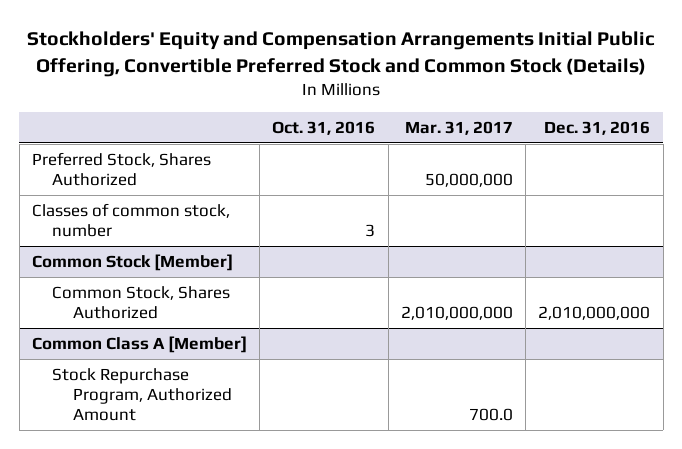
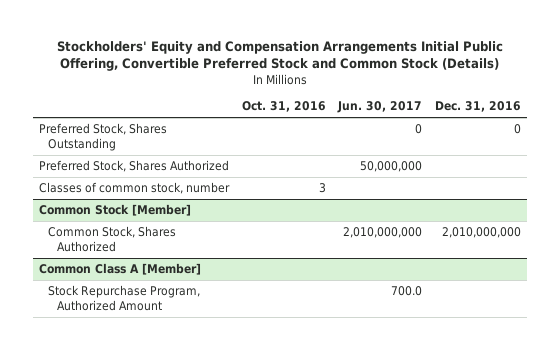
- | Oct. 31, 2016 | Mar. 31, 2017 | Dec. 31, 2016
+ | Oct. 31, 2016 | Jun. 30, 2017 | Dec. 31, 2016
+ Preferred Stock, Shares Outstanding | | 0 | 0

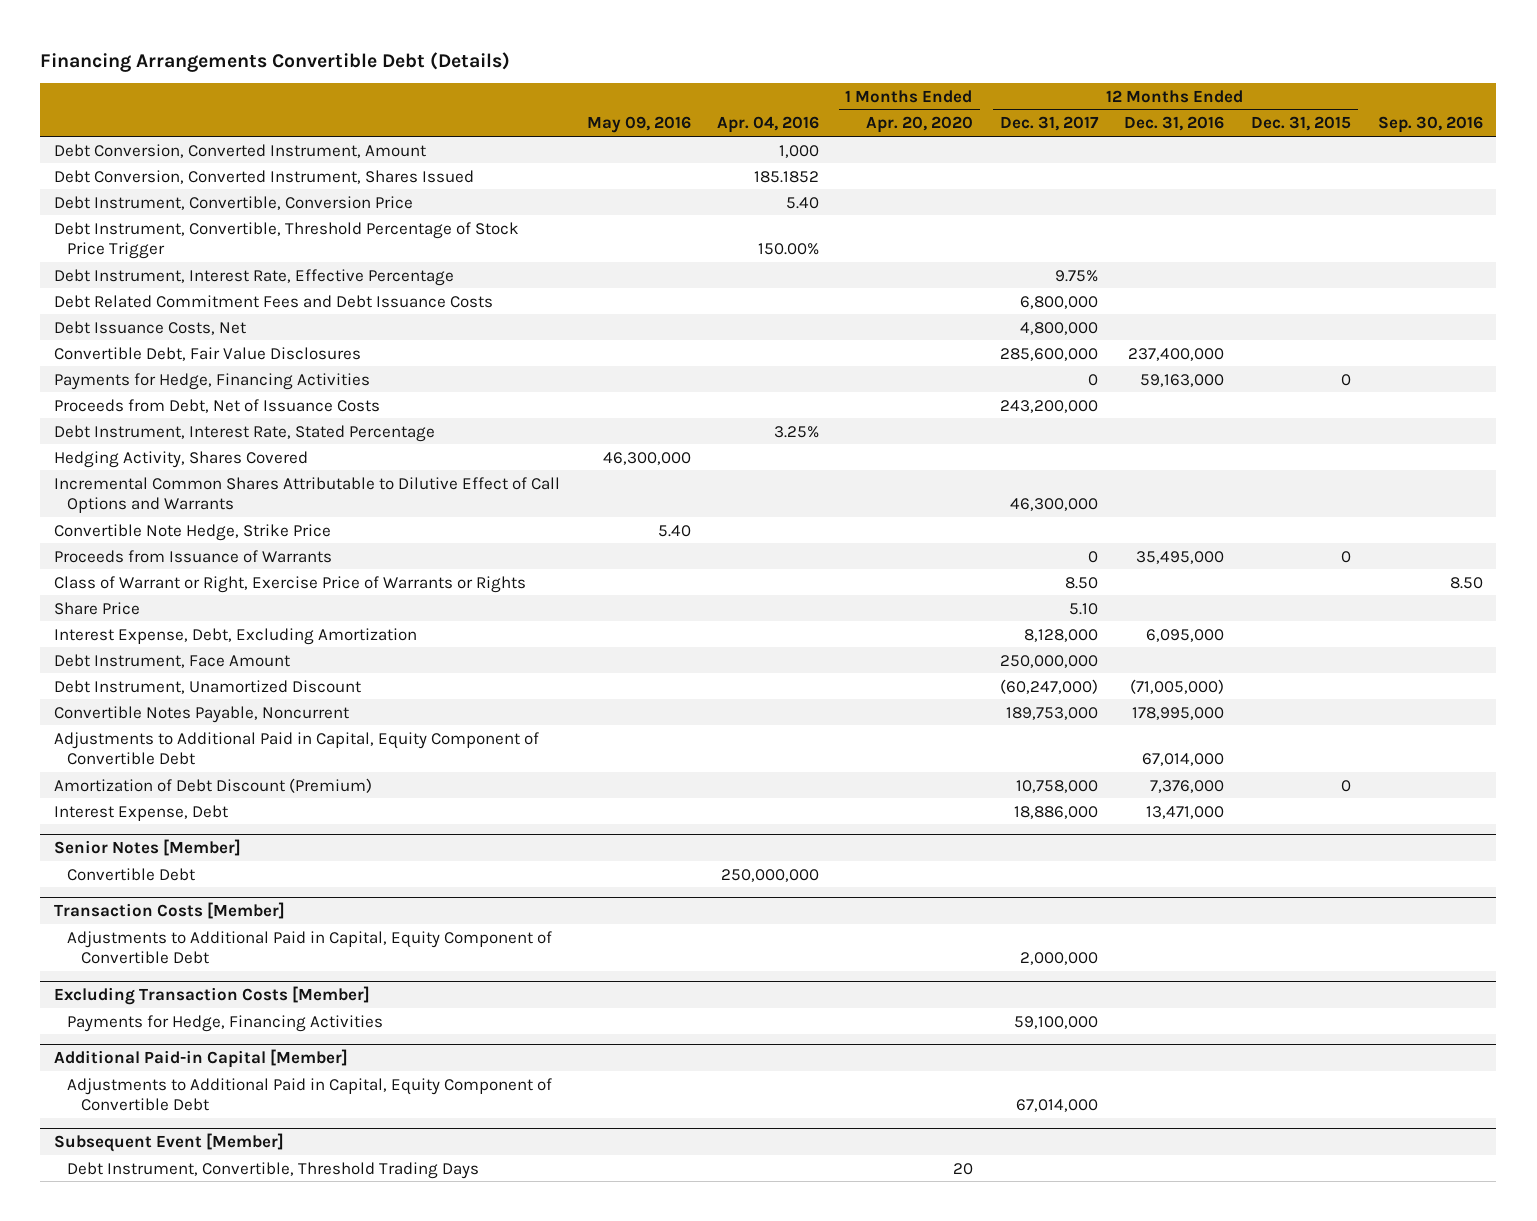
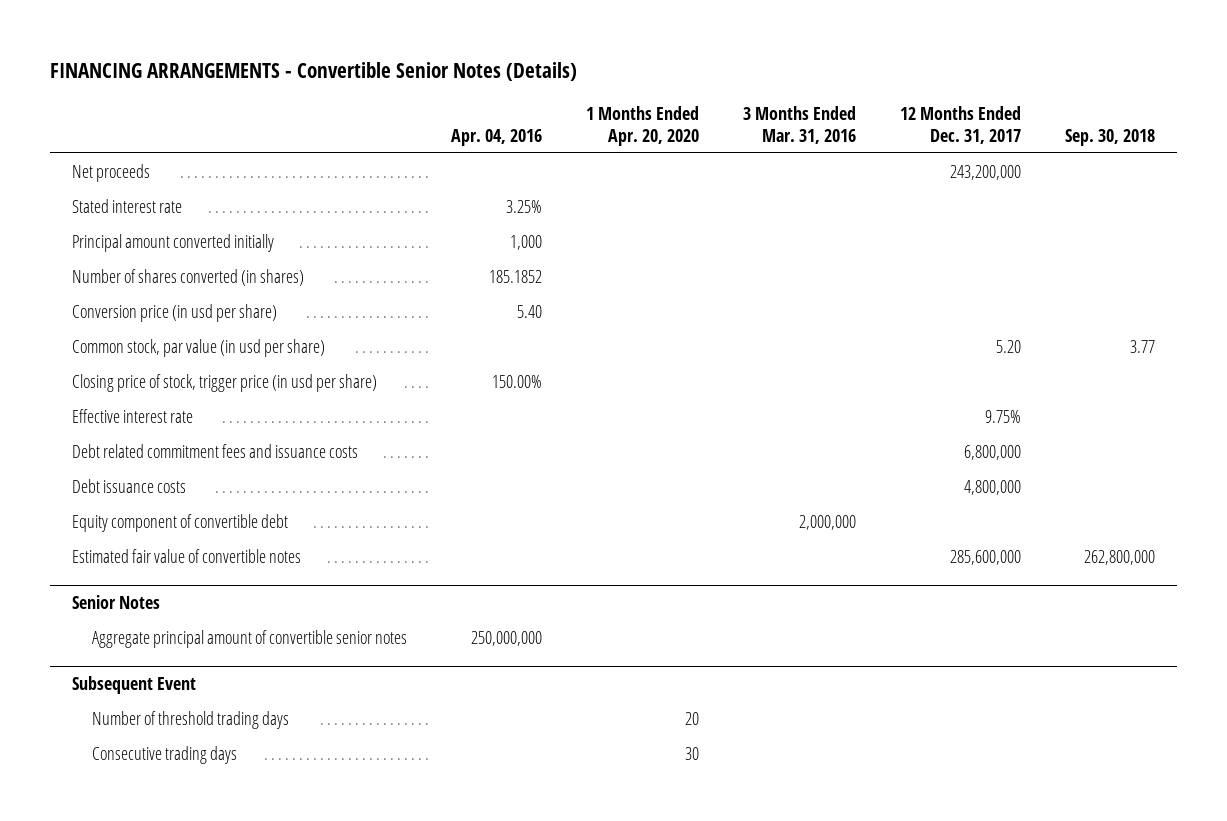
- Financing Arrangements Convertible Debt (Details)
+ FINANCING ARRANGEMENTS - Convertible Senior Notes (Details)
- | May 09, 2016 | Apr. 04, 2016 | 1 Months Ended Apr. 20, 2020 | 12 Months Ended Dec. 31, 2017 | 12 Months Ended Dec. 31, 2016 | 12 Months Ended Dec. 31, 2015 | Sep. 30, 2016
+ | Apr. 04, 2016 | 1 Months Ended Apr. 20, 2020 | 3 Months Ended Mar. 31, 2016 | 12 Months Ended Dec. 31, 2017 | Sep. 30, 2018
- Debt Conversion, Converted Instrument, Amount | | 1,000 | | | | |
- Debt Conversion, Converted Instrument, Shares Issued | | 185.1852 | | | | |
- Debt Instrument, Convertible, Conversion Price | | 5.40 | | | | |
- Debt Instrument, Convertible, Threshold Percentage of Stock Price Trigger | | 150.00% | | | | |
- Debt Instrument, Interest Rate, Effective Percentage | | | | 9.75% | | |
- Debt Related Commitment Fees and Debt Issuance Costs | | | | 6,800,000 | | |
- Debt Issuance Costs, Net | | | | 4,800,000 | | |
- Convertible Debt, Fair Value Disclosures | | | | 285,600,000 | 237,400,000 | |
- Payments for Hedge, Financing Activities | | | | 0 | 59,163,000 | 0 |
- Proceeds from Debt, Net of Issuance Costs | | | | 243,200,000 | | |
- Debt Instrument, Interest Rate, Stated Percentage | | 3.25% | | | | |
- Hedging Activity, Shares Covered | 46,300,000 | | | | | |
- Incremental Common Shares Attributable to Dilutive Effect of Call Options and Warrants | | | | 46,300,000 | | |
- Convertible Note Hedge, Strike Price | 5.40 | | | | | |
- Proceeds from Issuance of Warrants | | | | 0 | 35,495,000 | 0 |
- Class of Warrant or Right, Exercise Price of Warrants or Rights | | | | 8.50 | | | 8.50
- Share Price | | | | 5.10 | | |
- Interest Expense, Debt, Excluding Amortization | | | | 8,128,000 | 6,095,000 | |
- Debt Instrument, Face Amount | | | | 250,000,000 | | |
- Debt Instrument, Unamortized Discount | | | | (60,247,000) | (71,005,000) | |
- Convertible Notes Payable, Noncurrent | | | | 189,753,000 | 178,995,000 | |
- Adjustments to Additional Paid in Capital, Equity Component of Convertible Debt | | | | | 67,014,000 | |
- Amortization of Debt Discount (Premium) | | | | 10,758,000 | 7,376,000 | 0 |
- Interest Expense, Debt | | | | 18,886,000 | 13,471,000 | |
- Senior Notes [Member]
- Convertible Debt | | 250,000,000 | | | | |
- Transaction Costs [Member]
- Adjustments to Additional Paid in Capital, Equity Component of Convertible Debt | | | | 2,000,000 | | |
- Excluding Transaction Costs [Member]
- Payments for Hedge, Financing Activities | | | | 59,100,000 | | |
- Additional Paid-in Capital [Member]
- Adjustments to Additional Paid in Capital, Equity Component of Convertible Debt | | | | 67,014,000 | | |
- Subsequent Event [Member]
- Debt Instrument, Convertible, Threshold Trading Days | | | 20 | | | |
+ Net proceeds | | | | 243,200,000 |
+ Stated interest rate | 3.25% | | | |
+ Principal amount converted initially | 1,000 | | | |
+ Number of shares converted (in shares) | 185.1852 | | | |
+ Conversion price (in usd per share) | 5.40 | | | |
+ Common stock, par value (in usd per share) | | | | 5.20 | 3.77
+ Closing price of stock, trigger price (in usd per share) | 150.00% | | | |
+ Effective interest rate | | | | 9.75% |
+ Debt related commitment fees and issuance costs | | | | 6,800,000 |
+ Debt issuance costs | | | | 4,800,000 |
+ Equity component of convertible debt | | | 2,000,000 | |
+ Estimated fair value of convertible notes | | | | 285,600,000 | 262,800,000
+ Senior Notes
+ Aggregate principal amount of convertible senior notes | 250,000,000 | | | |
+ Subsequent Event
+ Number of threshold trading days | | 20 | | |
+ Consecutive trading days | | 30 | | |

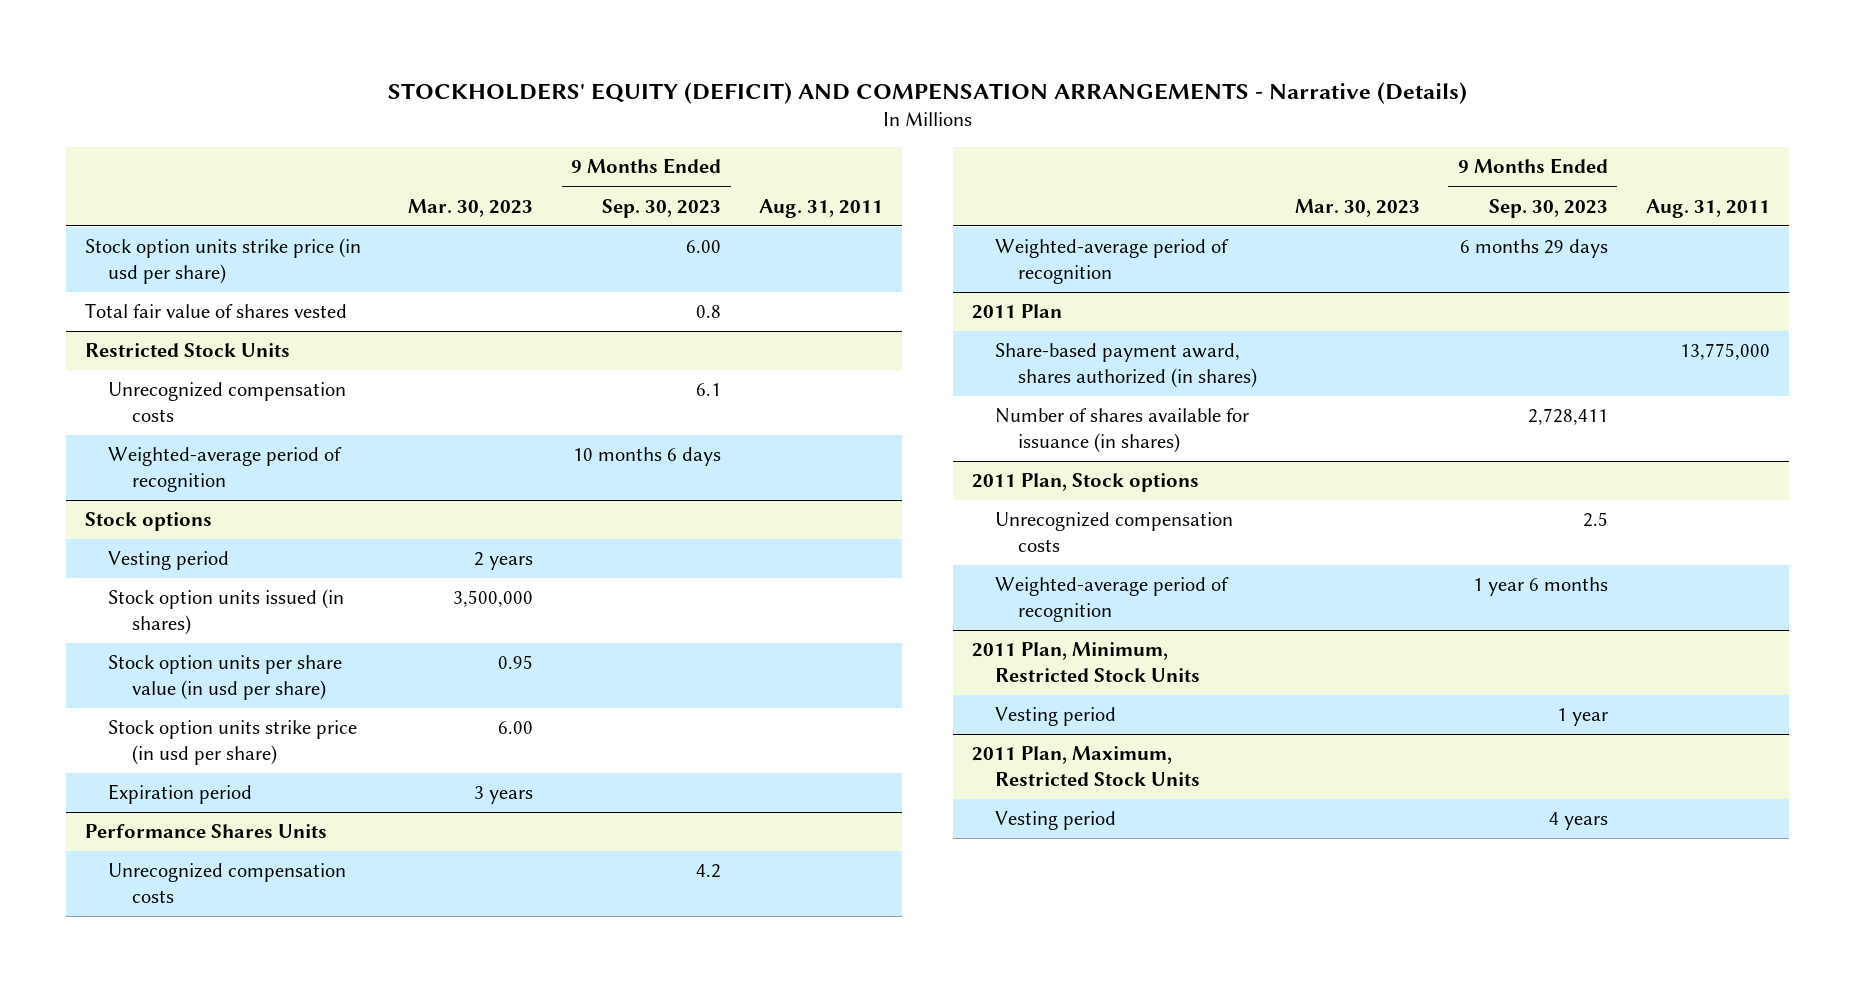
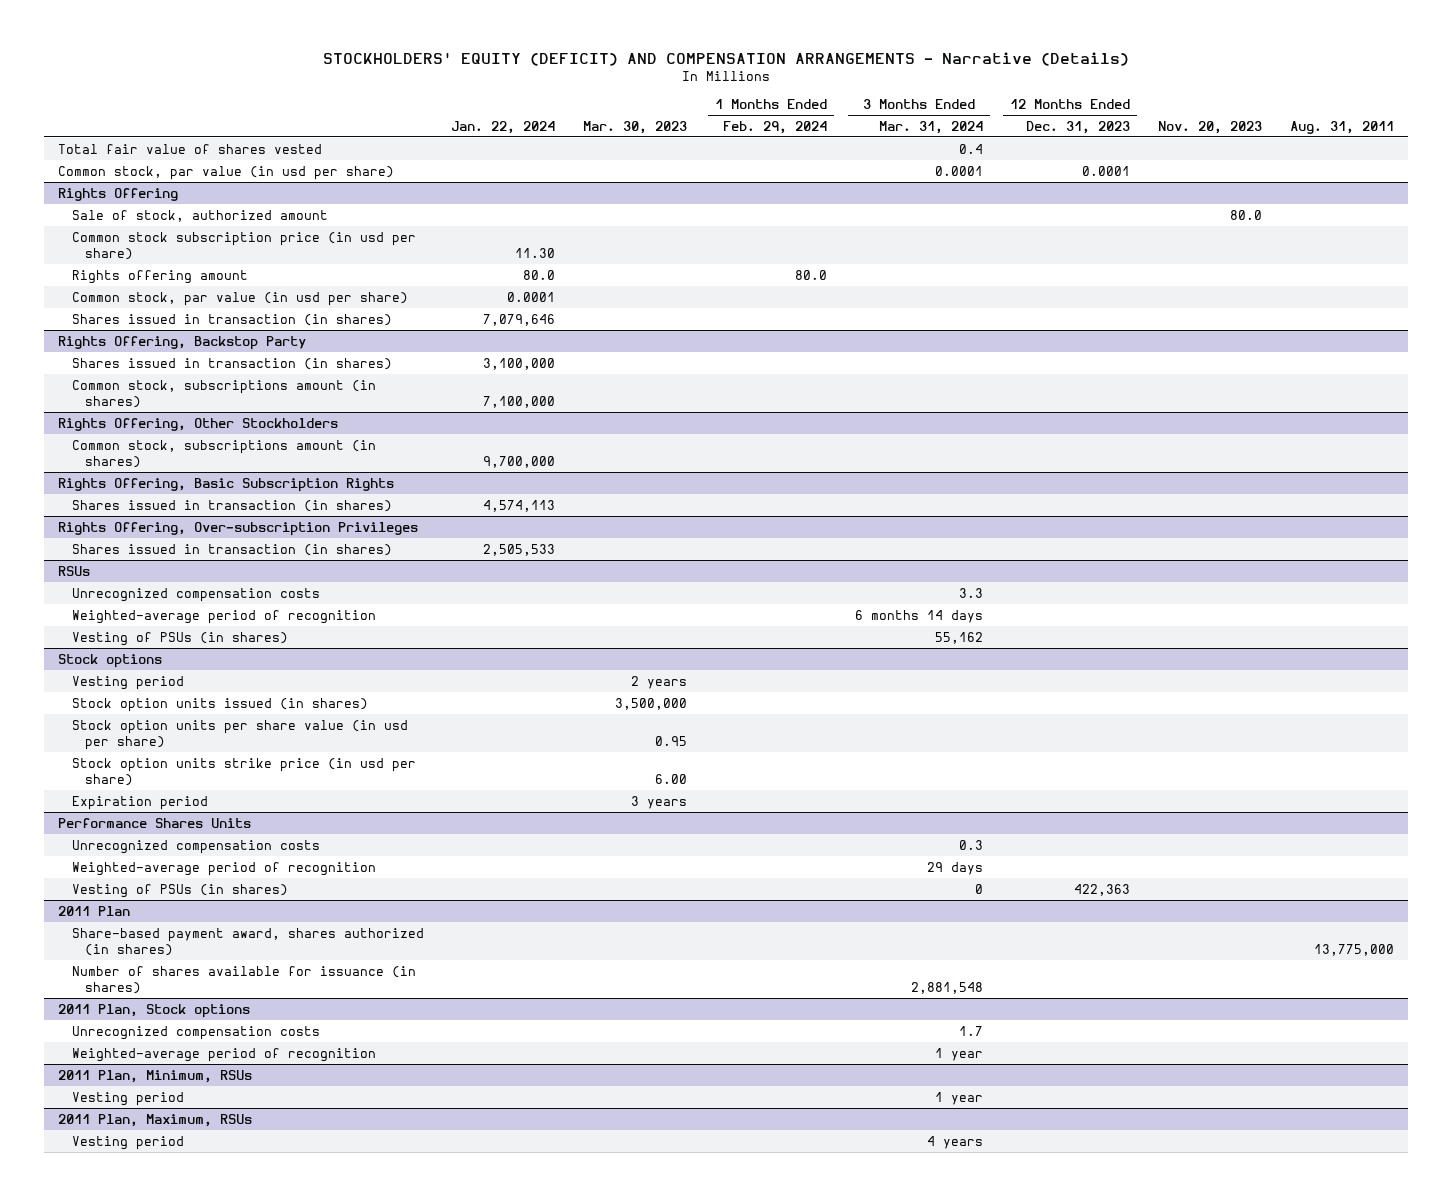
- | Mar. 30, 2023 | 9 Months Ended Sep. 30, 2023 | Aug. 31, 2011
+ | Jan. 22, 2024 | Mar. 30, 2023 | 1 Months Ended Feb. 29, 2024 | 3 Months Ended Mar. 31, 2024 | 12 Months Ended Dec. 31, 2023 | Nov. 20, 2023 | Aug. 31, 2011
- Stock option units strike price (in usd per share) | | 6.00 |
- Restricted Stock Units
+ Common stock, par value (in usd per share) | | | | 0.0001 | 0.0001 | |
+ Rights Offering
+ Sale of stock, authorized amount | | | | | | 80.0 |
+ Common stock subscription price (in usd per share) | 11.30 | | | | | |
+ Rights offering amount | 80.0 | | 80.0 | | | |
+ Common stock, par value (in usd per share) | 0.0001 | | | | | |
+ Shares issued in transaction (in shares) | 7,079,646 | | | | | |
+ Rights Offering, Backstop Party
+ Shares issued in transaction (in shares) | 3,100,000 | | | | | |
+ Common stock, subscriptions amount (in shares) | 7,100,000 | | | | | |
+ Rights Offering, Other Stockholders
+ Common stock, subscriptions amount (in shares) | 9,700,000 | | | | | |
+ Rights Offering, Basic Subscription Rights
+ Shares issued in transaction (in shares) | 4,574,113 | | | | | |
+ Rights Offering, Over-subscription Privileges
+ Shares issued in transaction (in shares) | 2,505,533 | | | | | |
+ RSUs
+ Vesting of PSUs (in shares) | | | | 55,162 | | |
@ Performance Shares Units
+ Vesting of PSUs (in shares) | | | | 0 | 422,363 | |
- 2011 Plan, Minimum, Restricted Stock Units
- Vesting period | | 1 year |
- 2011 Plan, Maximum, Restricted Stock Units
- Vesting period | | 4 years |
+ 2011 Plan, Minimum, RSUs
+ Vesting period | | | | 1 year | | |
+ 2011 Plan, Maximum, RSUs
+ Vesting period | | | | 4 years | | |

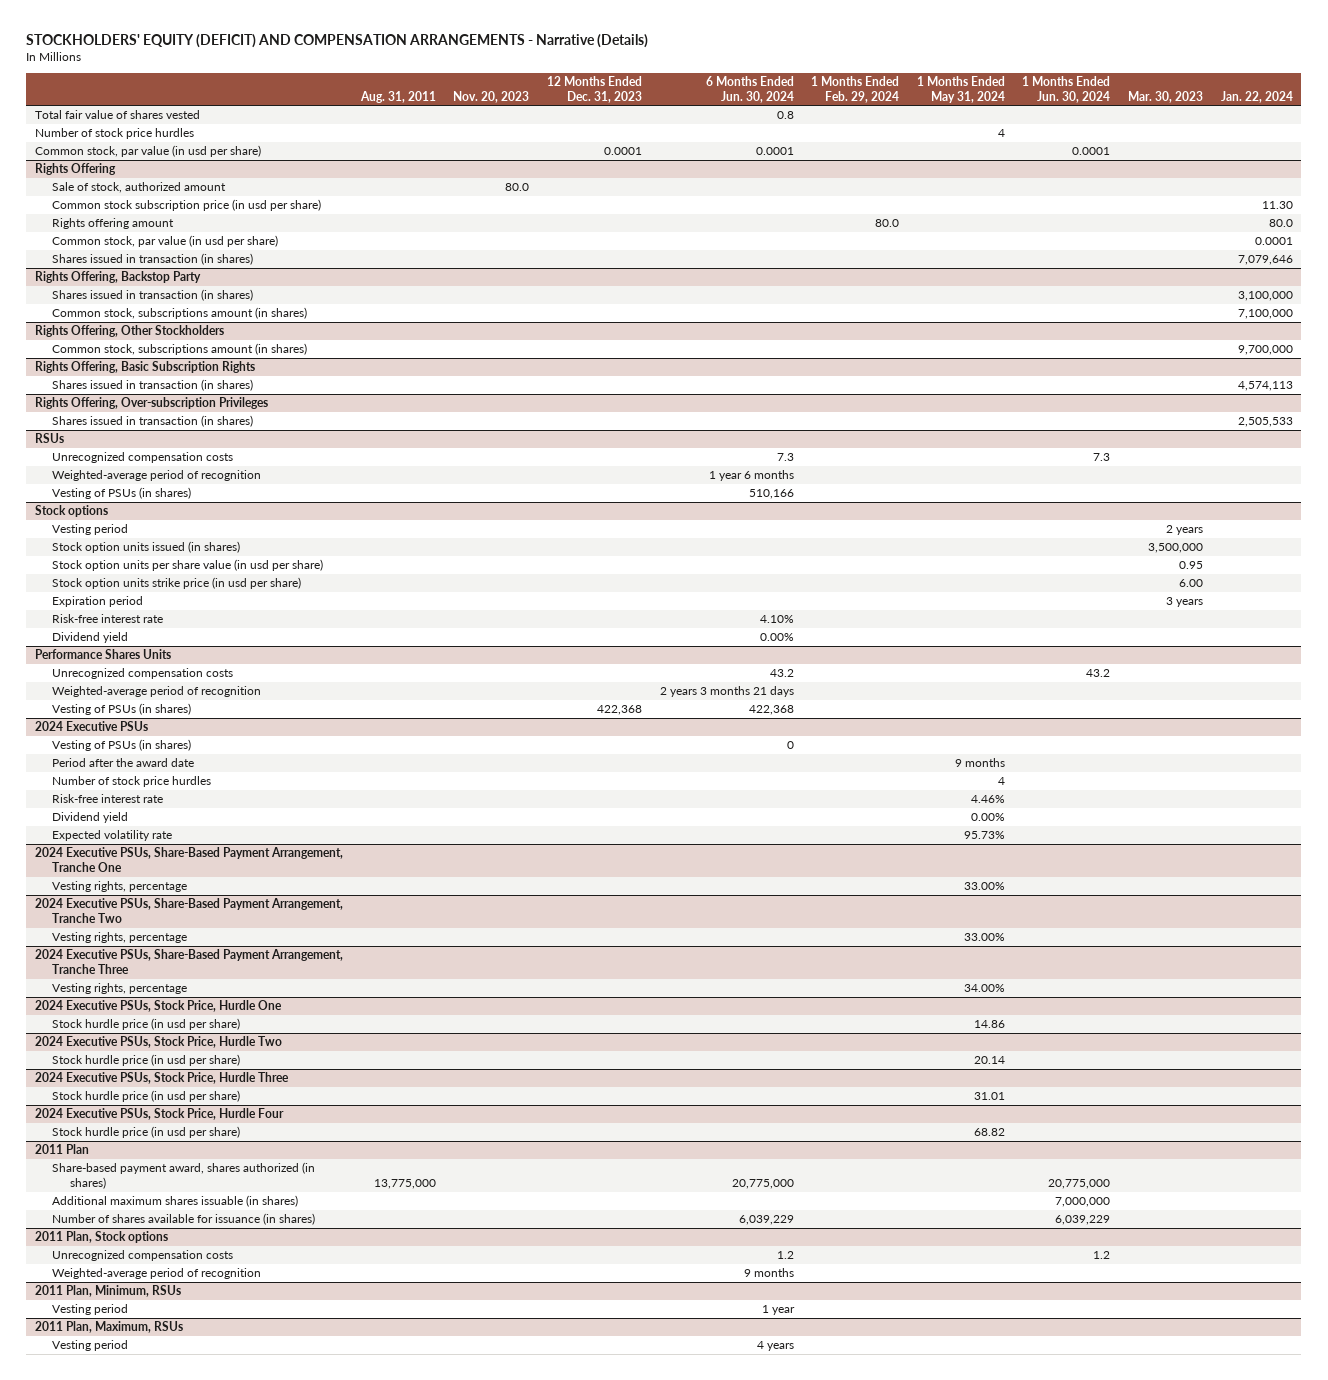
- | Jan. 22, 2024 | Mar. 30, 2023 | 1 Months Ended Feb. 29, 2024 | 3 Months Ended Mar. 31, 2024 | 12 Months Ended Dec. 31, 2023 | Nov. 20, 2023 | Aug. 31, 2011
+ | Aug. 31, 2011 | Nov. 20, 2023 | 12 Months Ended Dec. 31, 2023 | 6 Months Ended Jun. 30, 2024 | 1 Months Ended Feb. 29, 2024 | 1 Months Ended May 31, 2024 | 1 Months Ended Jun. 30, 2024 | Mar. 30, 2023 | Jan. 22, 2024
+ Number of stock price hurdles | | | | | | 4 | | |
@ Stock options
+ Risk-free interest rate | | | | 4.10% | | | | |
+ Dividend yield | | | | 0.00% | | | | |
@ Performance Shares Units
- Vesting of PSUs (in shares) | | | | 0 | 422,363 | |
+ Vesting of PSUs (in shares) | | | 422,368 | 422,368 | | | | |
+ 2024 Executive PSUs
+ Vesting of PSUs (in shares) | | | | 0 | | | | |
+ Period after the award date | | | | | | 9 months | | |
+ Number of stock price hurdles | | | | | | 4 | | |
+ Risk-free interest rate | | | | | | 4.46% | | |
+ Dividend yield | | | | | | 0.00% | | |
+ Expected volatility rate | | | | | | 95.73% | | |
+ 2024 Executive PSUs, Share-Based Payment Arrangement, Tranche One
+ Vesting rights, percentage | | | | | | 33.00% | | |
+ 2024 Executive PSUs, Share-Based Payment Arrangement, Tranche Two
+ Vesting rights, percentage | | | | | | 33.00% | | |
+ 2024 Executive PSUs, Share-Based Payment Arrangement, Tranche Three
+ Vesting rights, percentage | | | | | | 34.00% | | |
+ 2024 Executive PSUs, Stock Price, Hurdle One
+ Stock hurdle price (in usd per share) | | | | | | 14.86 | | |
+ 2024 Executive PSUs, Stock Price, Hurdle Two
+ Stock hurdle price (in usd per share) | | | | | | 20.14 | | |
+ 2024 Executive PSUs, Stock Price, Hurdle Three
+ Stock hurdle price (in usd per share) | | | | | | 31.01 | | |
+ 2024 Executive PSUs, Stock Price, Hurdle Four
+ Stock hurdle price (in usd per share) | | | | | | 68.82 | | |
@ 2011 Plan
+ Additional maximum shares issuable (in shares) | | | | | | | 7,000,000 | |

